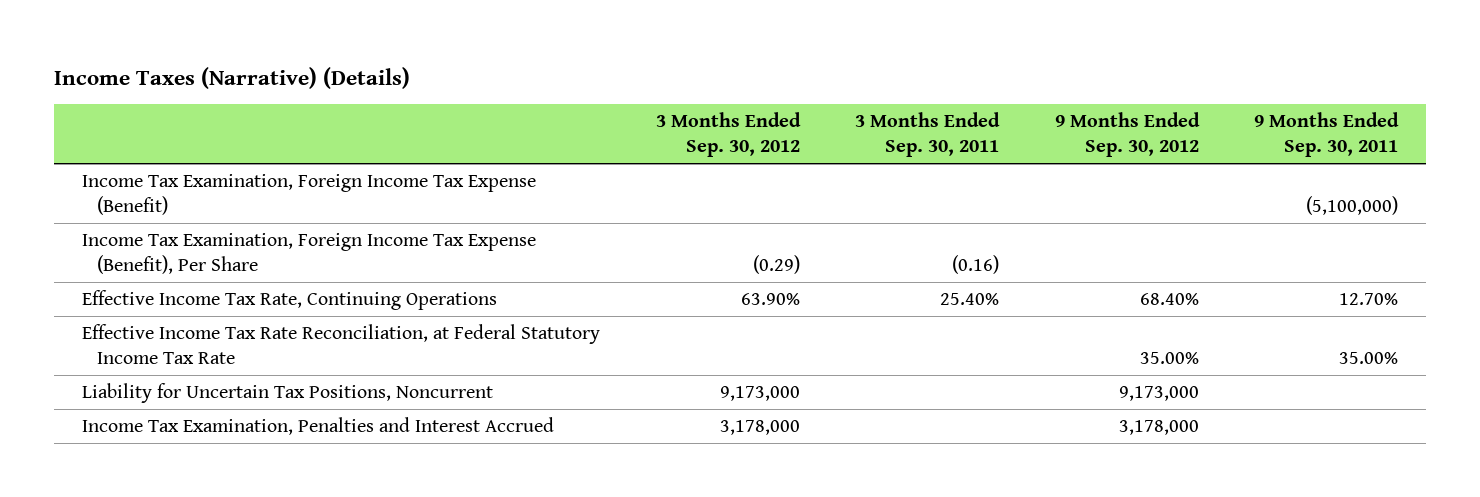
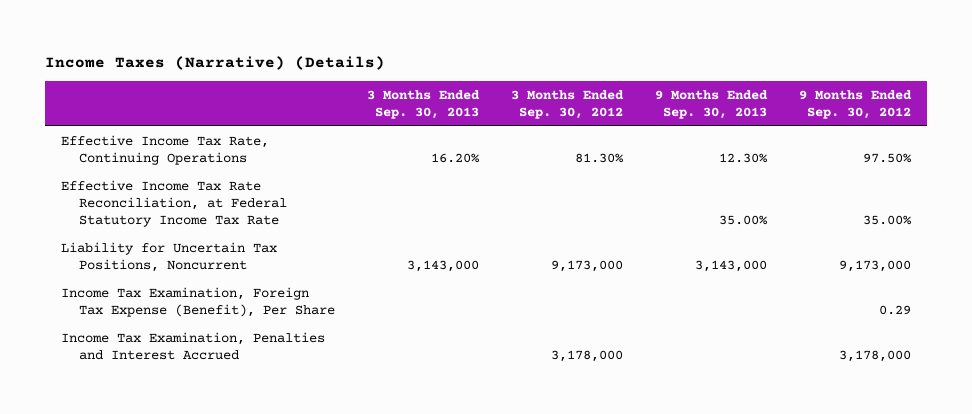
- | 3 Months Ended Sep. 30, 2012 | 3 Months Ended Sep. 30, 2011 | 9 Months Ended Sep. 30, 2012 | 9 Months Ended Sep. 30, 2011
+ | 3 Months Ended Sep. 30, 2013 | 3 Months Ended Sep. 30, 2012 | 9 Months Ended Sep. 30, 2013 | 9 Months Ended Sep. 30, 2012
- Income Tax Examination, Foreign Income Tax Expense (Benefit) | | | | (5,100,000)
- Income Tax Examination, Foreign Income Tax Expense (Benefit), Per Share | (0.29) | (0.16) | |
- Effective Income Tax Rate, Continuing Operations | 63.90% | 25.40% | 68.40% | 12.70%
+ Effective Income Tax Rate, Continuing Operations | 16.20% | 81.30% | 12.30% | 97.50%
+ Income Tax Examination, Foreign Tax Expense (Benefit), Per Share | | | | 0.29

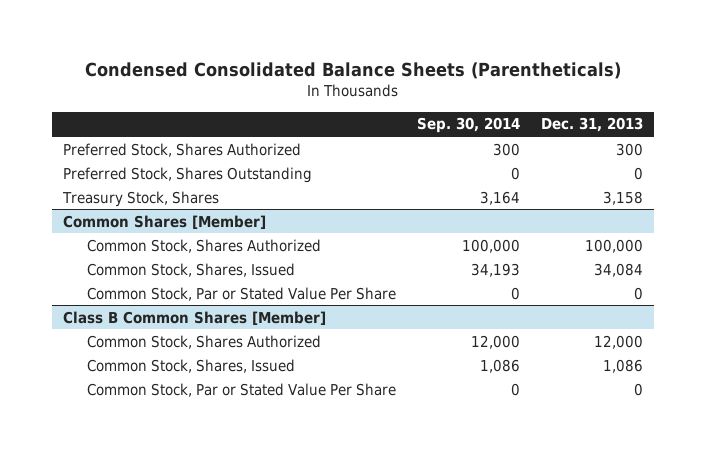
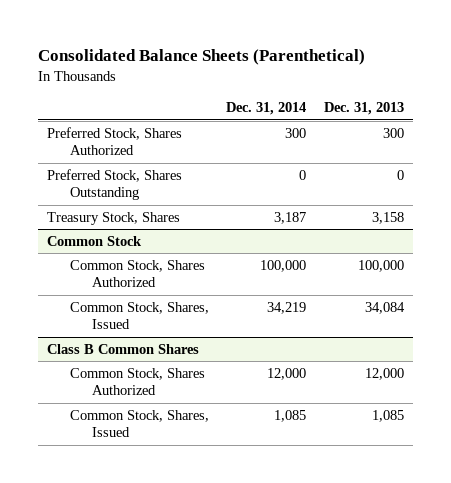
- Condensed Consolidated Balance Sheets (Parentheticals)
+ Consolidated Balance Sheets (Parenthetical)
- | Sep. 30, 2014 | Dec. 31, 2013
+ | Dec. 31, 2014 | Dec. 31, 2013
- Common Shares [Member]
+ Common Stock
- Common Stock, Par or Stated Value Per Share | 0 | 0
- Class B Common Shares [Member]
+ Class B Common Shares
- Common Stock, Shares, Issued | 1,086 | 1,086
- Common Stock, Par or Stated Value Per Share | 0 | 0
+ Common Stock, Shares, Issued | 1,085 | 1,085

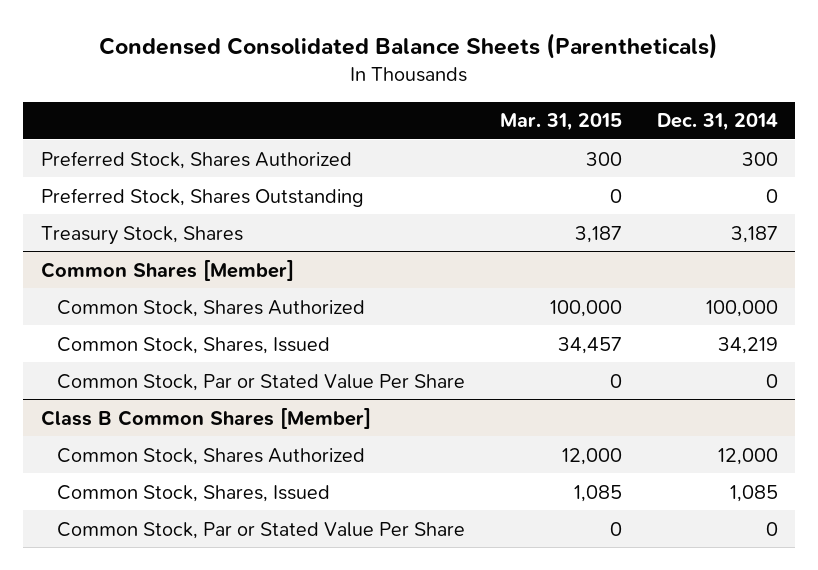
- Consolidated Balance Sheets (Parenthetical)
+ Condensed Consolidated Balance Sheets (Parentheticals)
- | Dec. 31, 2014 | Dec. 31, 2013
+ | Mar. 31, 2015 | Dec. 31, 2014
- Common Stock
+ Common Shares [Member]
- Class B Common Shares
+ Common Stock, Par or Stated Value Per Share | 0 | 0
+ Class B Common Shares [Member]
+ Common Stock, Par or Stated Value Per Share | 0 | 0

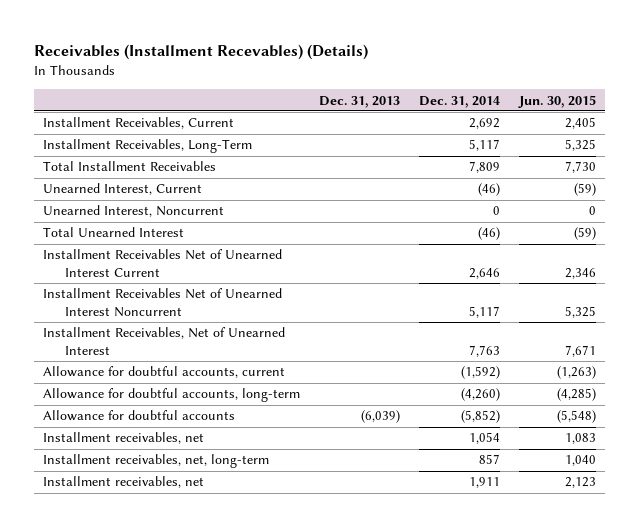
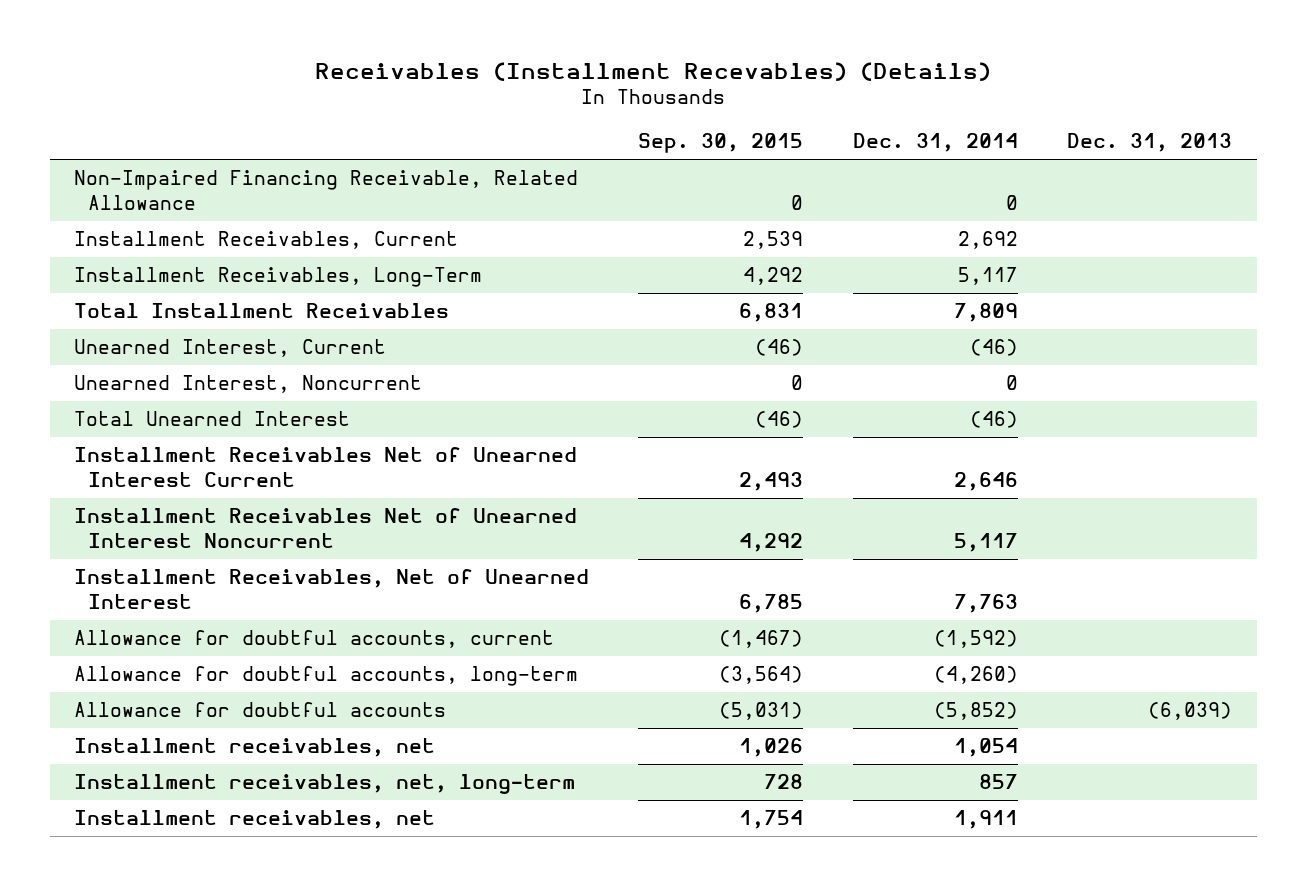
- | Dec. 31, 2013 | Dec. 31, 2014 | Jun. 30, 2015
+ | Sep. 30, 2015 | Dec. 31, 2014 | Dec. 31, 2013
+ Non-Impaired Financing Receivable, Related Allowance | 0 | 0 |

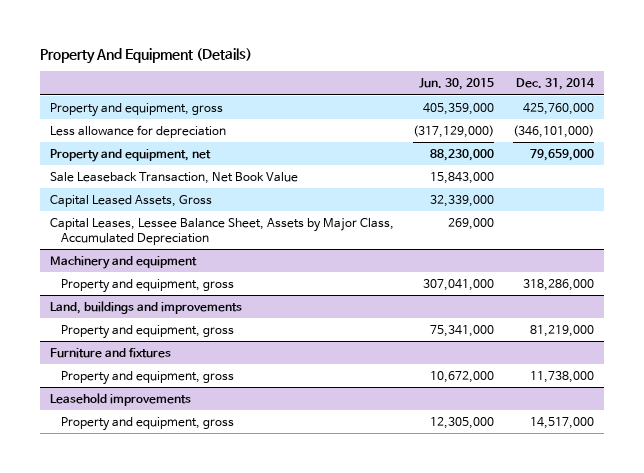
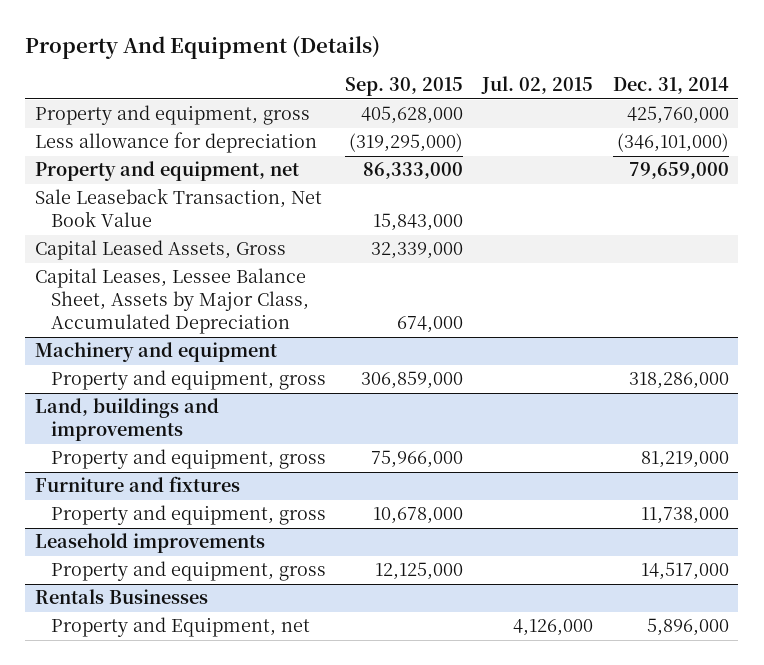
- | Jun. 30, 2015 | Dec. 31, 2014
+ | Sep. 30, 2015 | Jul. 02, 2015 | Dec. 31, 2014
+ Rentals Businesses
+ Property and Equipment, net | | 4,126,000 | 5,896,000

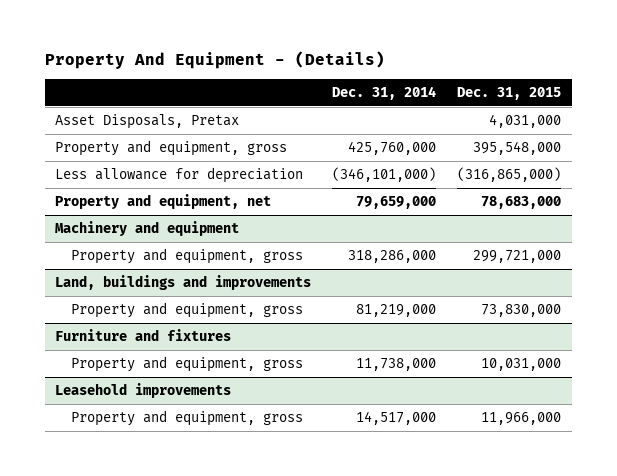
- Property And Equipment (Details)
+ Property And Equipment - (Details)
- | Sep. 30, 2015 | Jul. 02, 2015 | Dec. 31, 2014
+ | Dec. 31, 2014 | Dec. 31, 2015
+ Asset Disposals, Pretax | | 4,031,000
- Sale Leaseback Transaction, Net Book Value | 15,843,000 | |
- Capital Leased Assets, Gross | 32,339,000 | |
- Capital Leases, Lessee Balance Sheet, Assets by Major Class, Accumulated Depreciation | 674,000 | |
- Rentals Businesses
- Property and Equipment, net | | 4,126,000 | 5,896,000

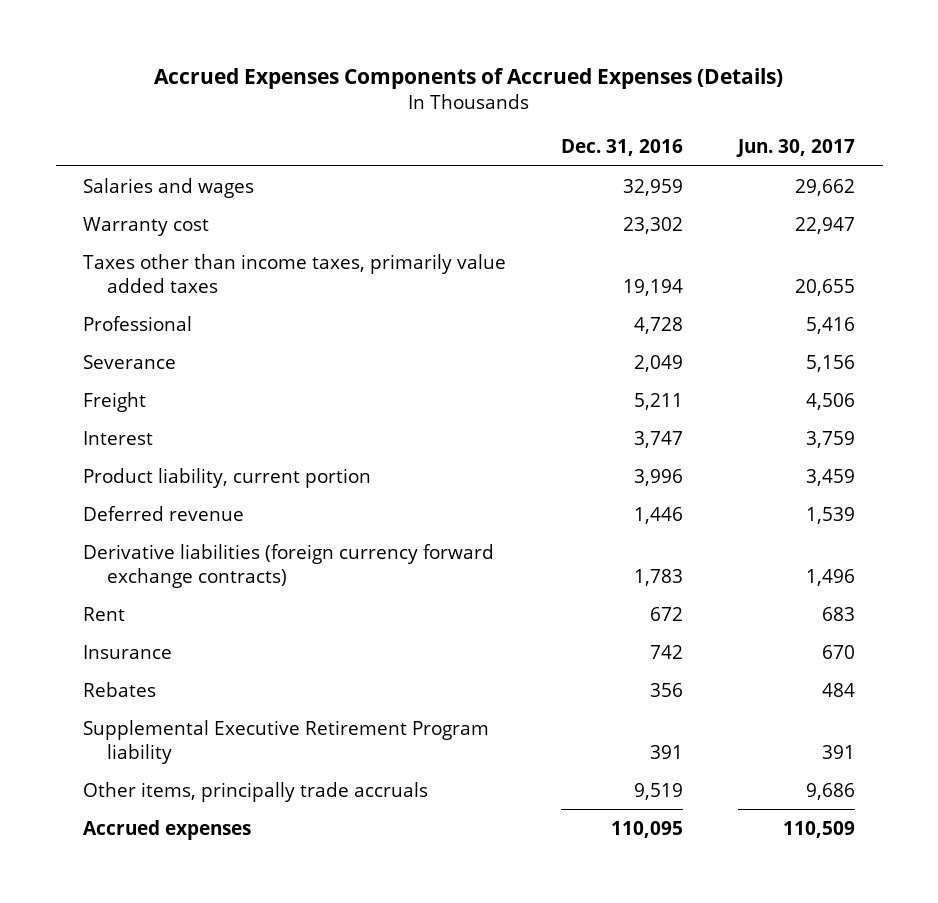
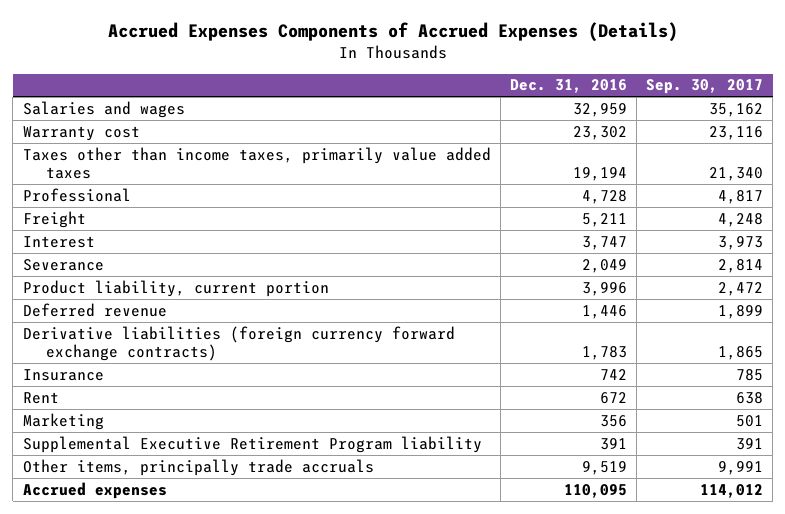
- | Dec. 31, 2016 | Jun. 30, 2017
+ | Dec. 31, 2016 | Sep. 30, 2017
moved down: Severance | 2,049 | 2,814
- Rebates | 356 | 484
moved down: Rent | 672 | 638
+ Marketing | 356 | 501

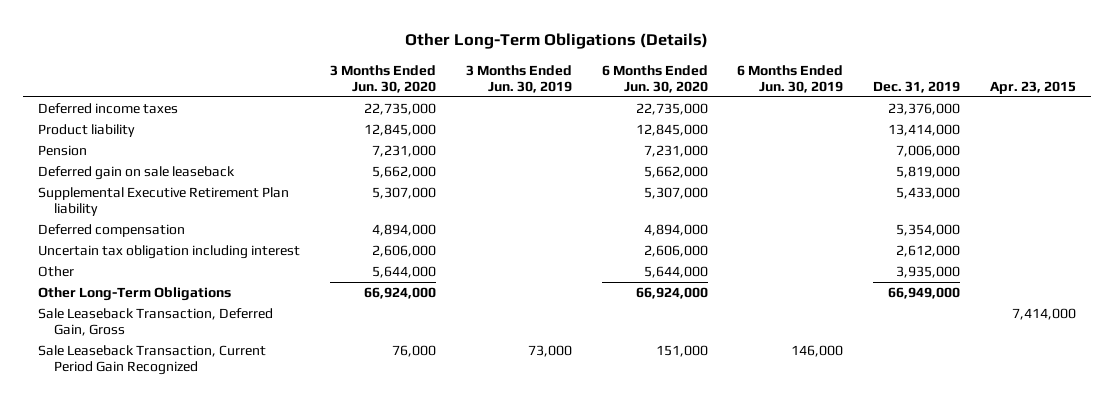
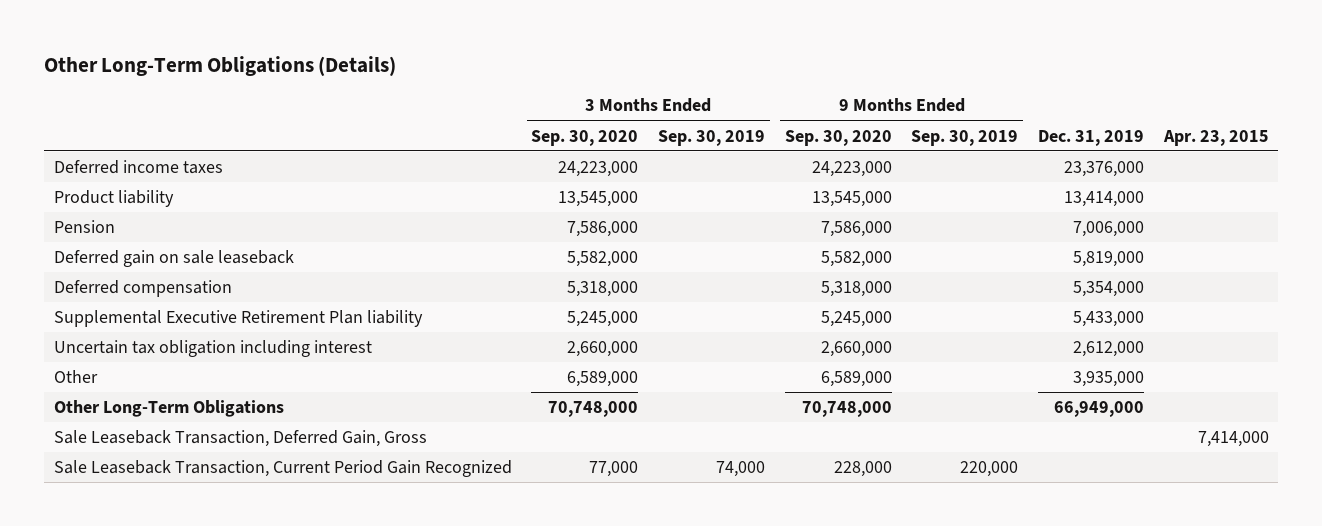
- | 3 Months Ended Jun. 30, 2020 | 3 Months Ended Jun. 30, 2019 | 6 Months Ended Jun. 30, 2020 | 6 Months Ended Jun. 30, 2019 | Dec. 31, 2019 | Apr. 23, 2015
+ | 3 Months Ended Sep. 30, 2020 | 3 Months Ended Sep. 30, 2019 | 9 Months Ended Sep. 30, 2020 | 9 Months Ended Sep. 30, 2019 | Dec. 31, 2019 | Apr. 23, 2015
moved down: Supplemental Executive Retirement Plan liability | 5,245,000 | | 5,245,000 | | 5,433,000 |

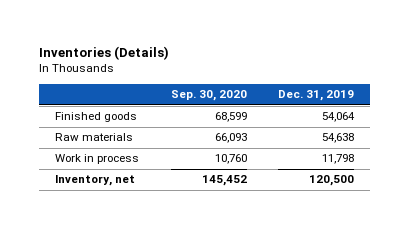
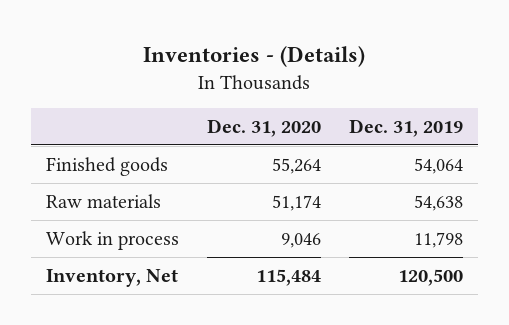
- Inventories (Details)
+ Inventories - (Details)
- | Sep. 30, 2020 | Dec. 31, 2019
+ | Dec. 31, 2020 | Dec. 31, 2019
- Inventory, net | 145,452 | 120,500
+ Inventory, Net | 115,484 | 120,500

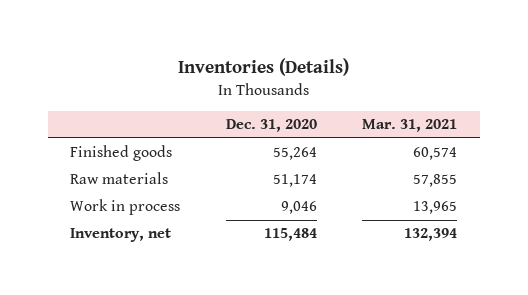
- Inventories - (Details)
+ Inventories (Details)
- | Dec. 31, 2020 | Dec. 31, 2019
+ | Dec. 31, 2020 | Mar. 31, 2021
- Inventory, Net | 115,484 | 120,500
+ Inventory, net | 115,484 | 132,394

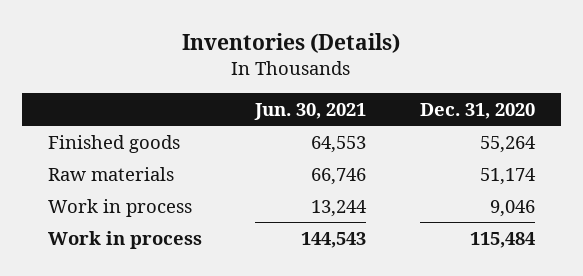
- | Dec. 31, 2020 | Mar. 31, 2021
+ | Jun. 30, 2021 | Dec. 31, 2020
- Inventory, net | 115,484 | 132,394
+ Work in process | 144,543 | 115,484

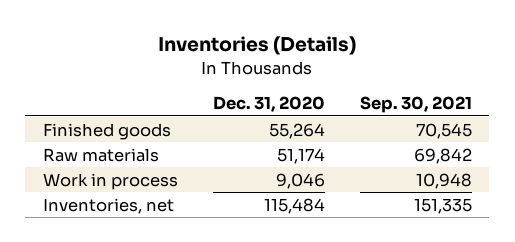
- | Jun. 30, 2021 | Dec. 31, 2020
+ | Dec. 31, 2020 | Sep. 30, 2021
- Work in process | 144,543 | 115,484
+ Inventories, net | 115,484 | 151,335

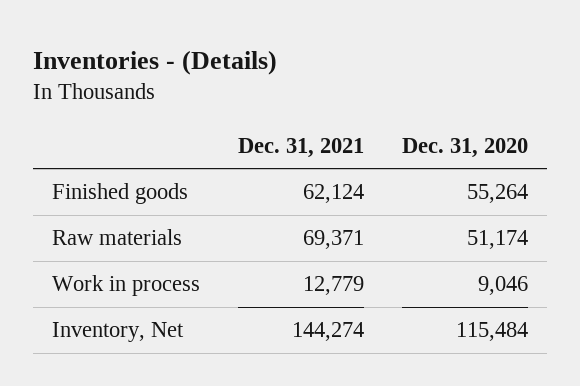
- Inventories (Details)
+ Inventories - (Details)
- | Dec. 31, 2020 | Sep. 30, 2021
+ | Dec. 31, 2021 | Dec. 31, 2020
- Inventories, net | 115,484 | 151,335
+ Inventory, Net | 144,274 | 115,484

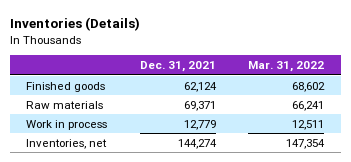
- Inventories - (Details)
+ Inventories (Details)
- | Dec. 31, 2021 | Dec. 31, 2020
+ | Dec. 31, 2021 | Mar. 31, 2022
- Inventory, Net | 144,274 | 115,484
+ Inventories, net | 144,274 | 147,354

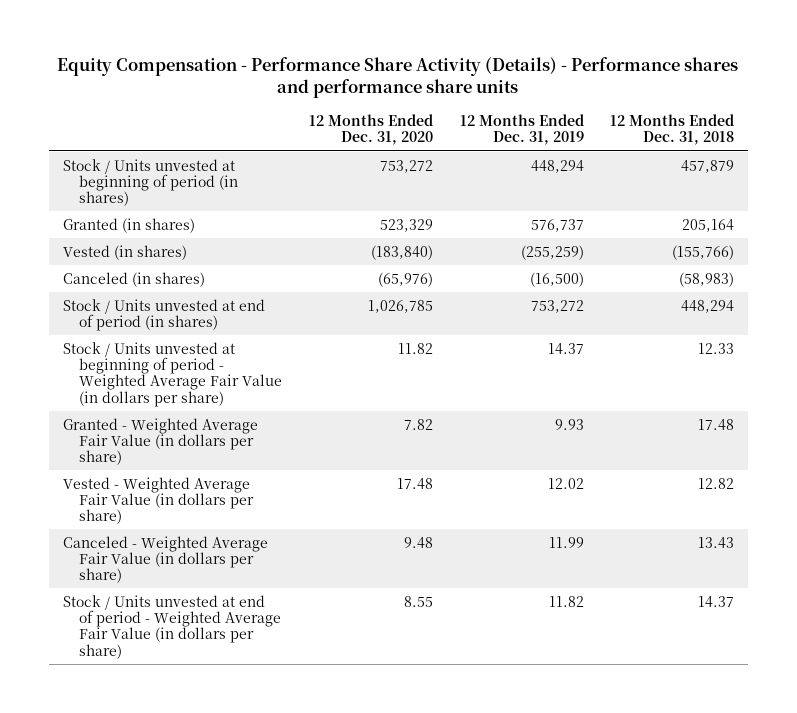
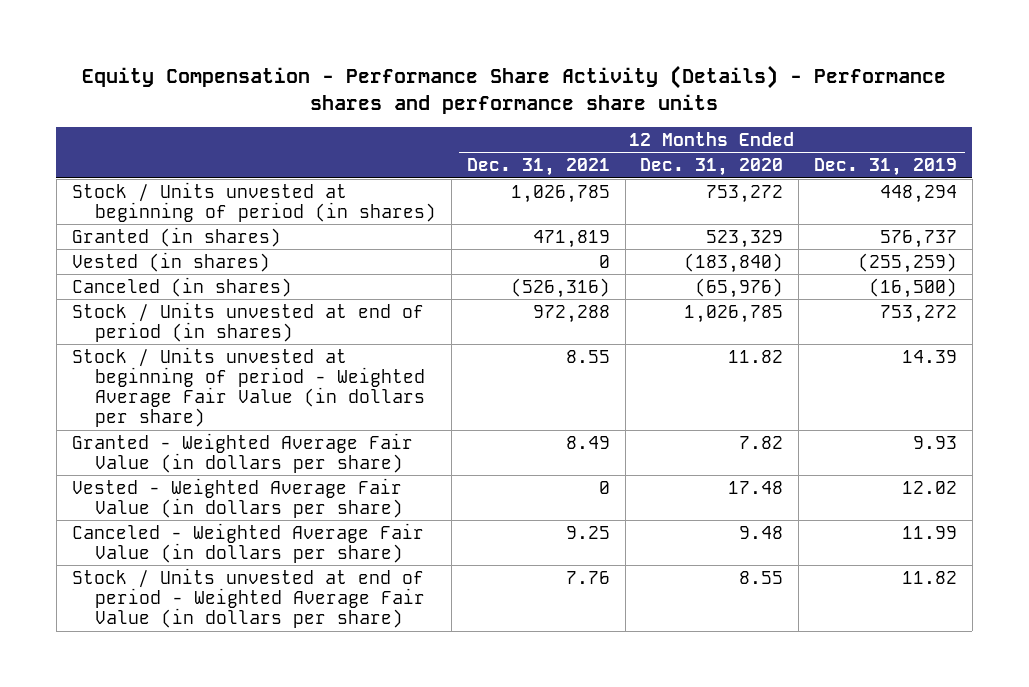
- | 12 Months Ended Dec. 31, 2020 | 12 Months Ended Dec. 31, 2019 | 12 Months Ended Dec. 31, 2018
+ | 12 Months Ended Dec. 31, 2021 | 12 Months Ended Dec. 31, 2020 | 12 Months Ended Dec. 31, 2019
- Stock / Units unvested at beginning of period - Weighted Average Fair Value (in dollars per share) | 11.82 | 14.37 | 12.33
+ Stock / Units unvested at beginning of period - Weighted Average Fair Value (in dollars per share) | 8.55 | 11.82 | 14.39

